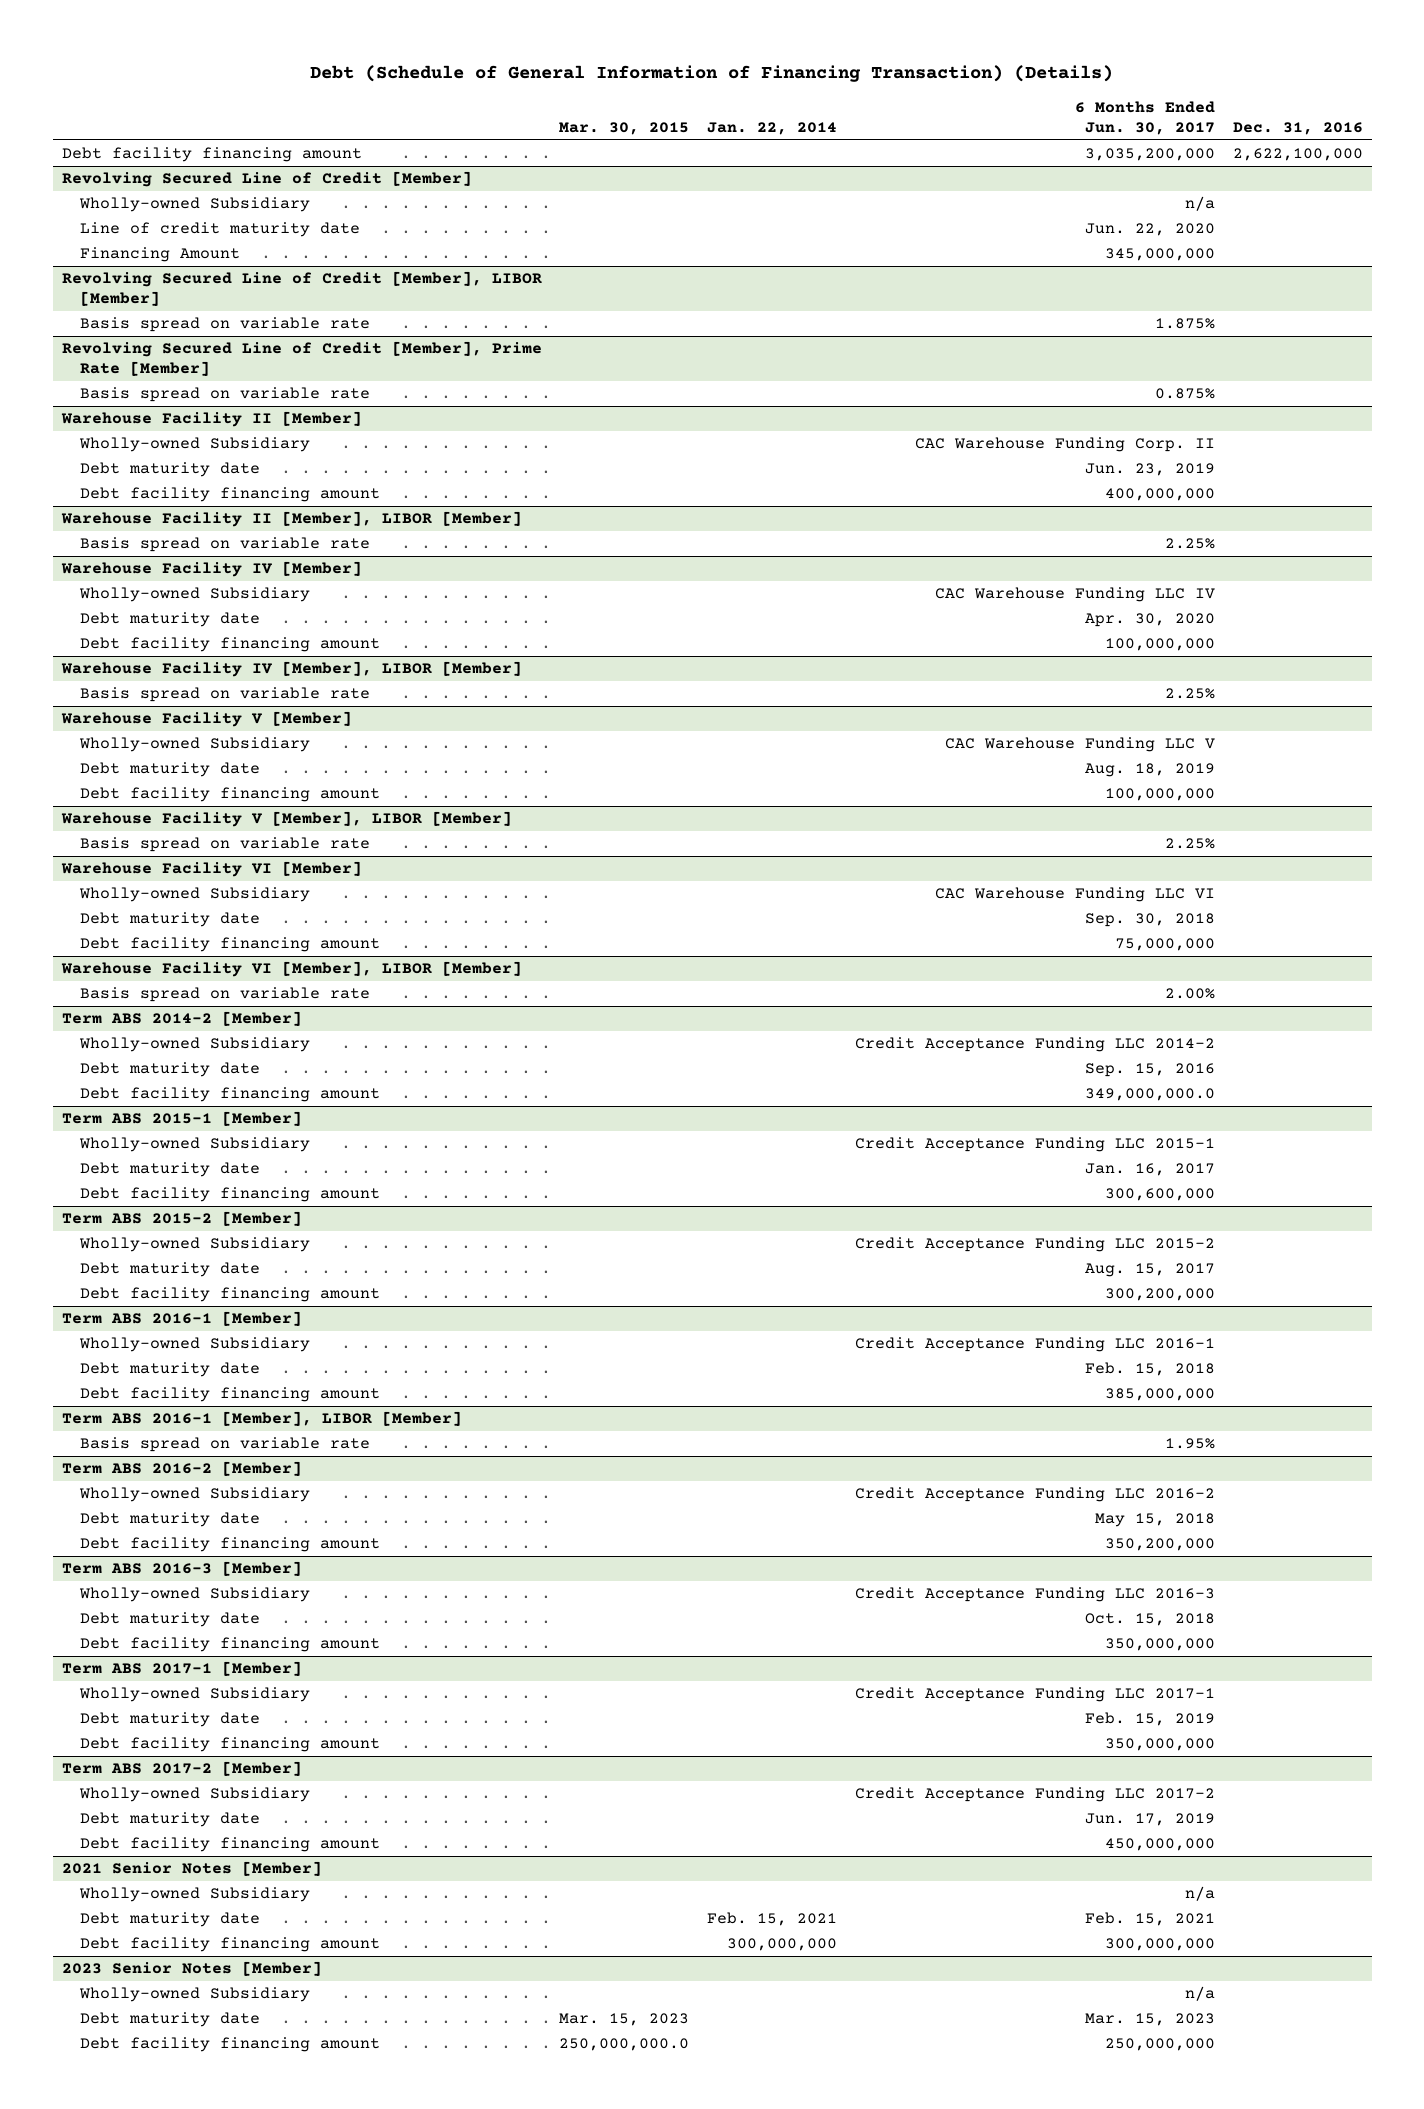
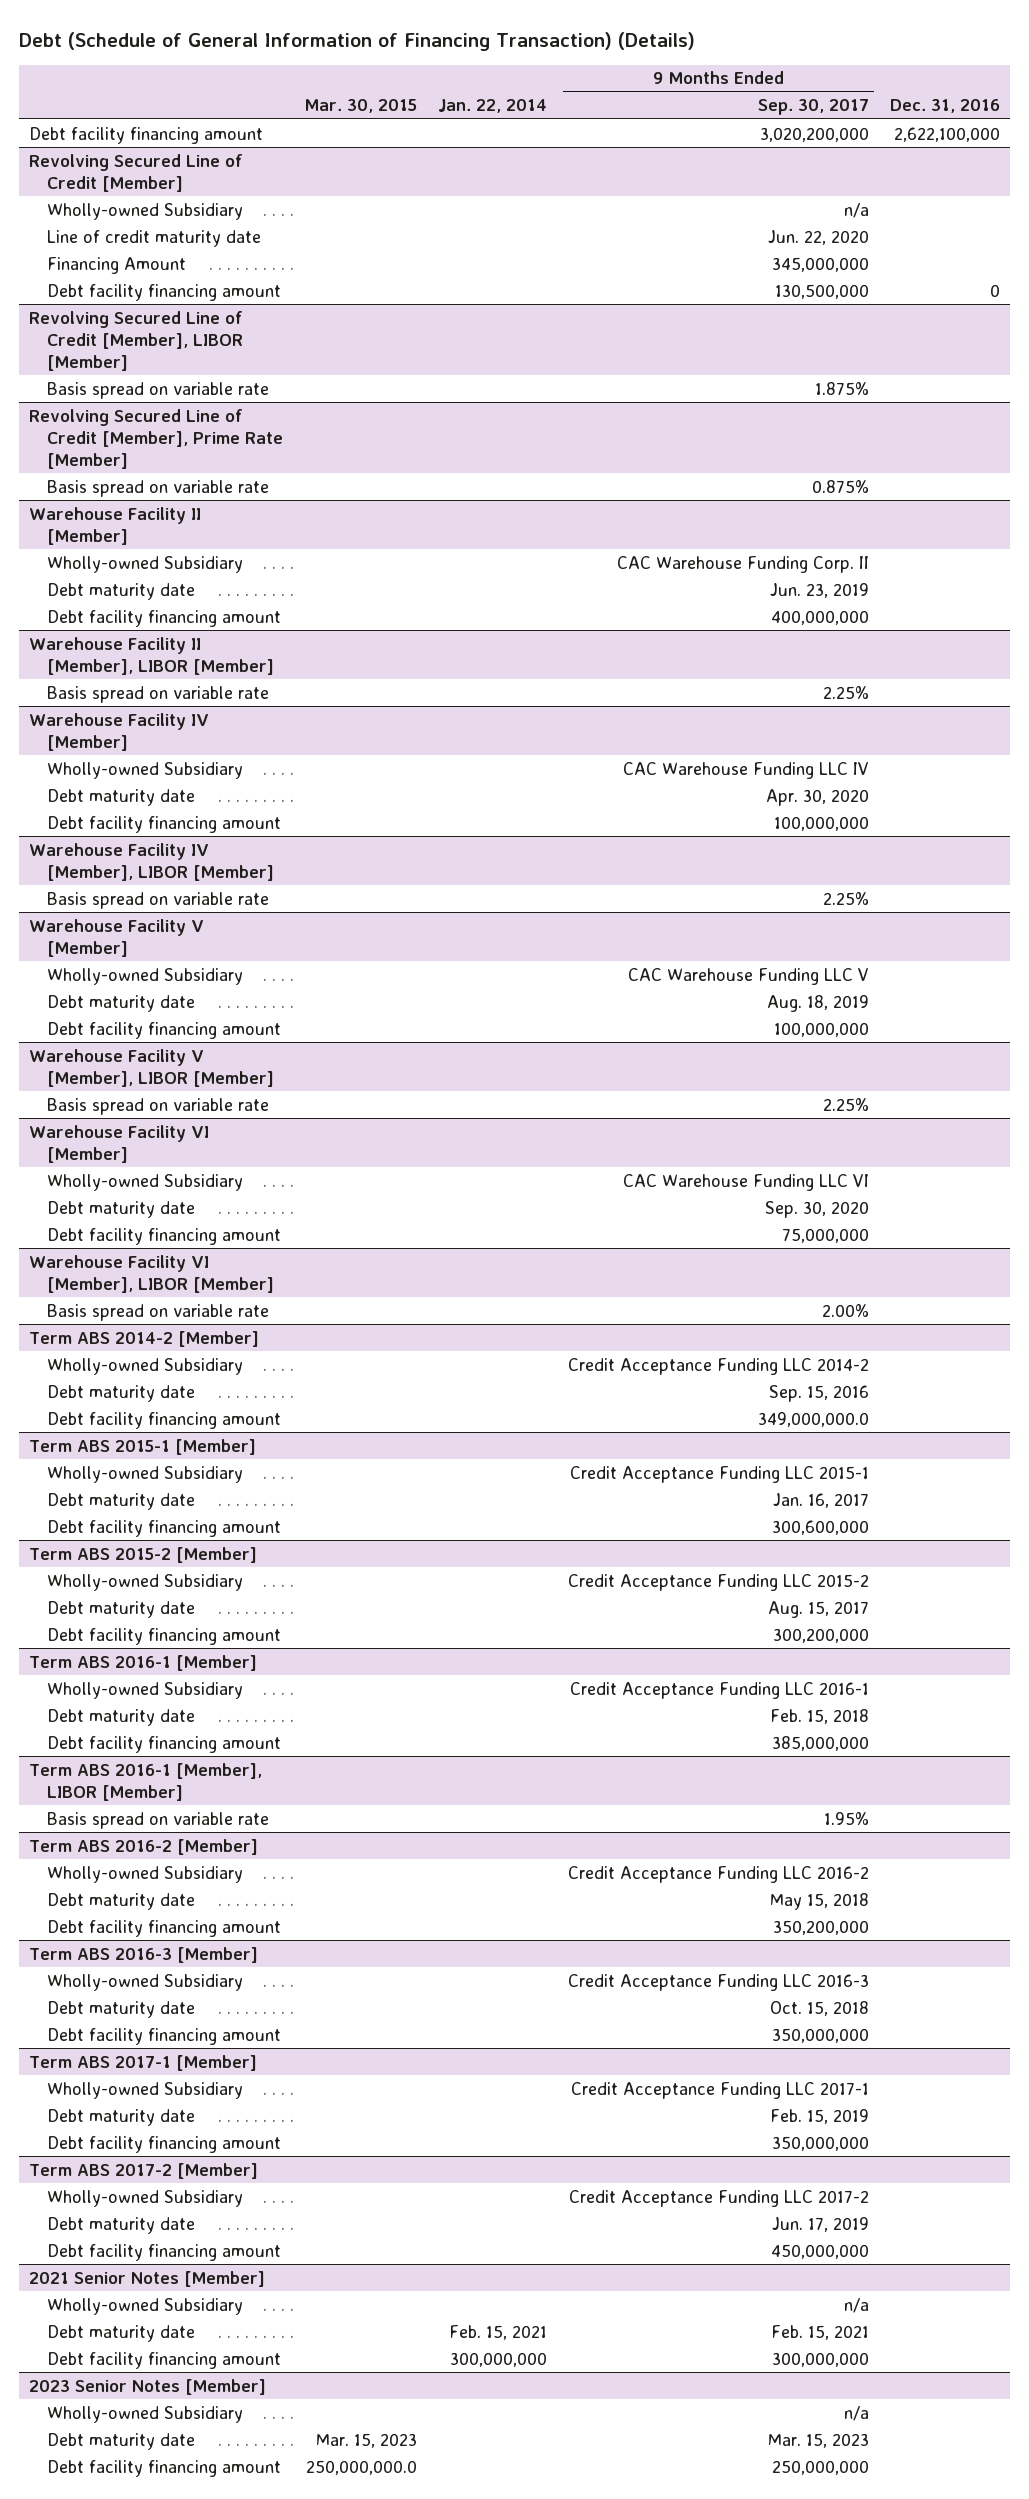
- | Mar. 30, 2015 | Jan. 22, 2014 | 6 Months Ended Jun. 30, 2017 | Dec. 31, 2016
+ | Mar. 30, 2015 | Jan. 22, 2014 | 9 Months Ended Sep. 30, 2017 | Dec. 31, 2016
@ Revolving Secured Line of Credit [Member]
+ Debt facility financing amount | | | 130,500,000 | 0

